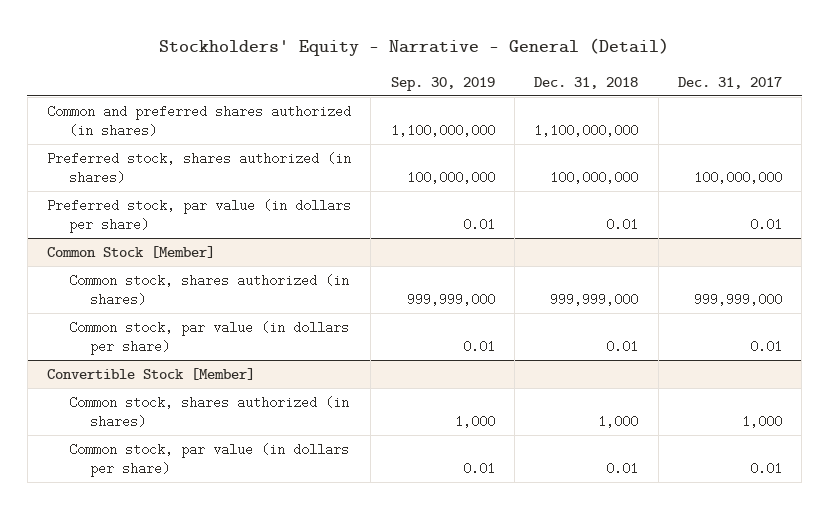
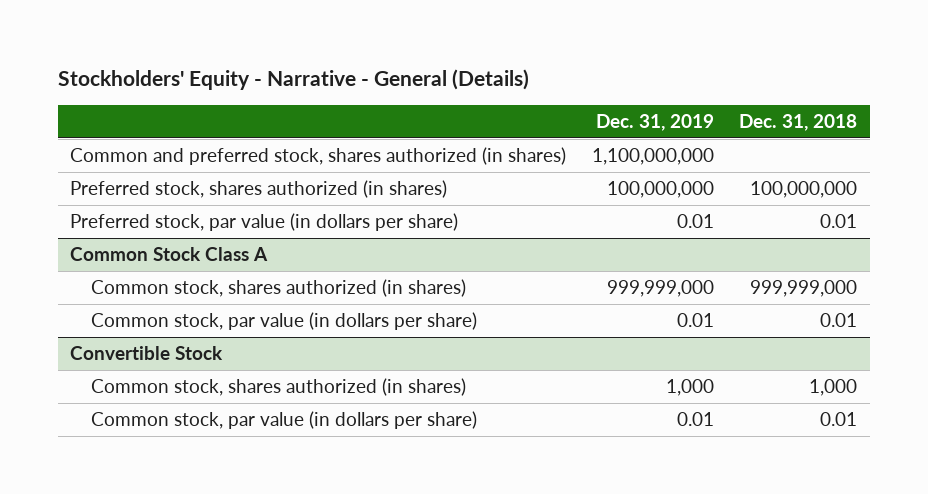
- Stockholders' Equity - Narrative - General (Detail)
+ Stockholders' Equity - Narrative - General (Details)
- | Sep. 30, 2019 | Dec. 31, 2018 | Dec. 31, 2017
+ | Dec. 31, 2019 | Dec. 31, 2018
- Common and preferred shares authorized (in shares) | 1,100,000,000 | 1,100,000,000 |
+ Common and preferred stock, shares authorized (in shares) | 1,100,000,000 |
- Common Stock [Member]
+ Common Stock Class A
- Convertible Stock [Member]
+ Convertible Stock

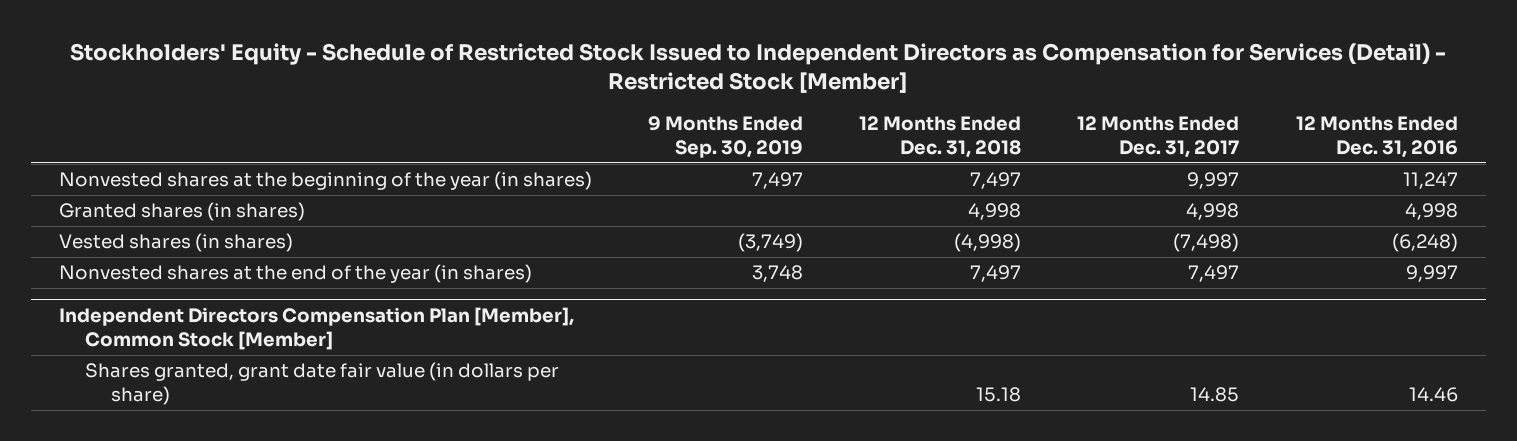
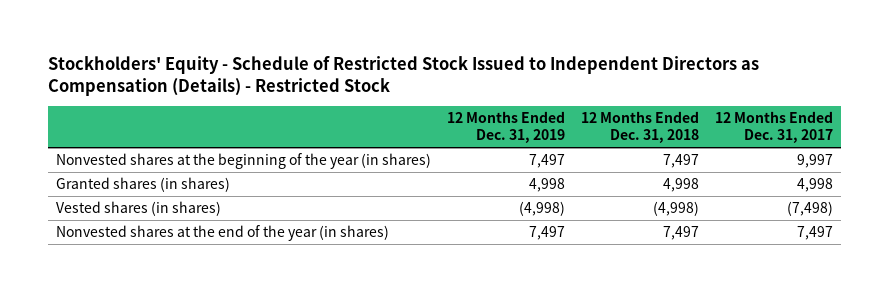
- Stockholders' Equity - Schedule of Restricted Stock Issued to Independent Directors as Compensation for Services (Detail) - Restricted Stock [Member]
+ Stockholders' Equity - Schedule of Restricted Stock Issued to Independent Directors as Compensation (Details) - Restricted Stock
- | 9 Months Ended Sep. 30, 2019 | 12 Months Ended Dec. 31, 2018 | 12 Months Ended Dec. 31, 2017 | 12 Months Ended Dec. 31, 2016
+ | 12 Months Ended Dec. 31, 2019 | 12 Months Ended Dec. 31, 2018 | 12 Months Ended Dec. 31, 2017
- Independent Directors Compensation Plan [Member], Common Stock [Member]
- Shares granted, grant date fair value (in dollars per share) | | 15.18 | 14.85 | 14.46

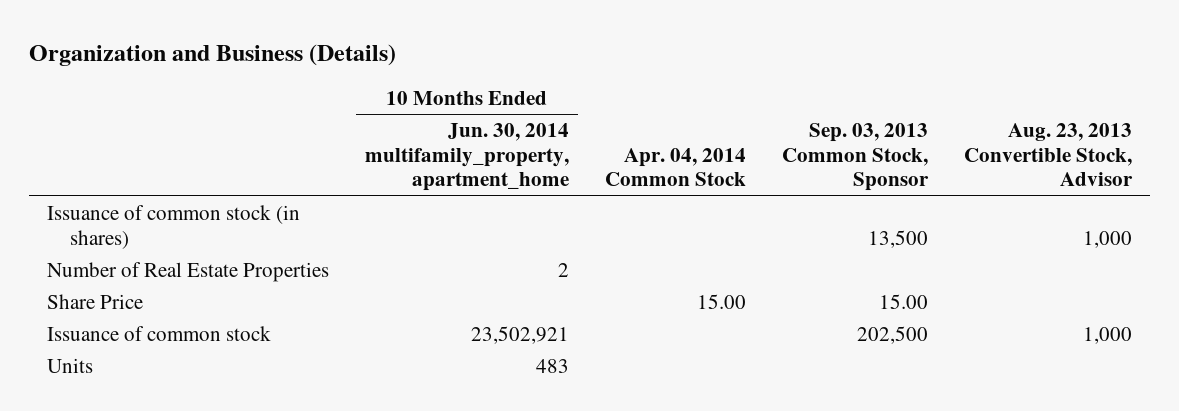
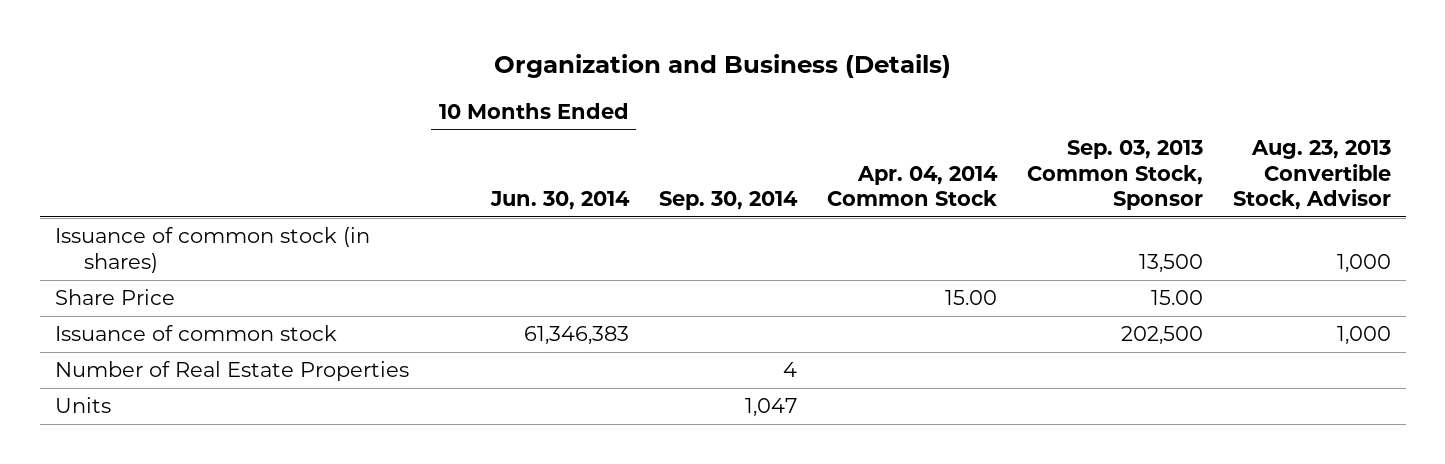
- | 10 Months Ended Jun. 30, 2014 multifamily_property, apartment_home | Apr. 04, 2014 Common Stock | Sep. 03, 2013 Common Stock, Sponsor | Aug. 23, 2013 Convertible Stock, Advisor
+ | 10 Months Ended Jun. 30, 2014 | Sep. 30, 2014 | Apr. 04, 2014 Common Stock | Sep. 03, 2013 Common Stock, Sponsor | Aug. 23, 2013 Convertible Stock, Advisor
moved down: Number of Real Estate Properties | | 4 | | |

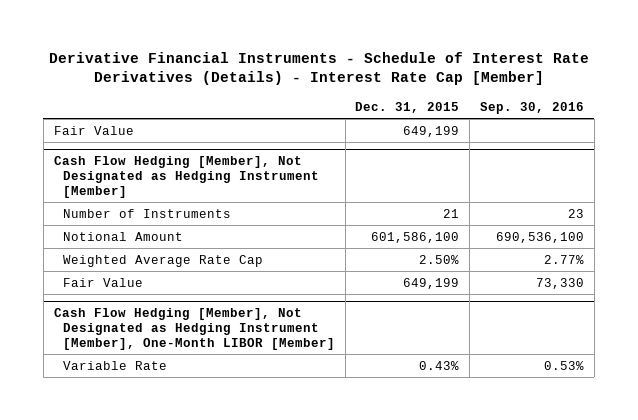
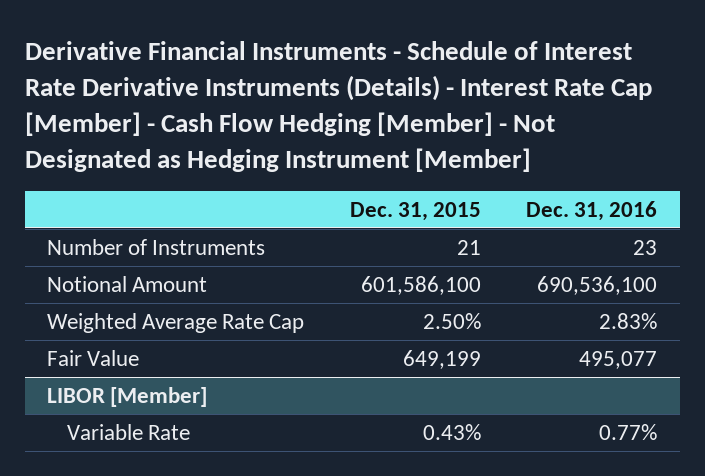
- Derivative Financial Instruments - Schedule of Interest Rate Derivatives (Details) - Interest Rate Cap [Member]
+ Derivative Financial Instruments - Schedule of Interest Rate Derivative Instruments (Details) - Interest Rate Cap [Member] - Cash Flow Hedging [Member] - Not Designated as Hedging Instrument [Member]
- | Dec. 31, 2015 | Sep. 30, 2016
+ | Dec. 31, 2015 | Dec. 31, 2016
- Fair Value | 649,199 |
- Cash Flow Hedging [Member], Not Designated as Hedging Instrument [Member]
- Cash Flow Hedging [Member], Not Designated as Hedging Instrument [Member], One-Month LIBOR [Member]
+ LIBOR [Member]

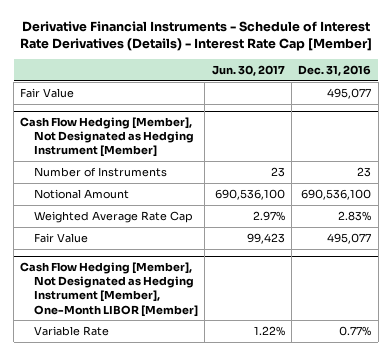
- Derivative Financial Instruments - Schedule of Interest Rate Derivative Instruments (Details) - Interest Rate Cap [Member] - Cash Flow Hedging [Member] - Not Designated as Hedging Instrument [Member]
+ Derivative Financial Instruments - Schedule of Interest Rate Derivatives (Details) - Interest Rate Cap [Member]
- | Dec. 31, 2015 | Dec. 31, 2016
+ | Jun. 30, 2017 | Dec. 31, 2016
+ Fair Value | | 495,077
+ Cash Flow Hedging [Member], Not Designated as Hedging Instrument [Member]
- LIBOR [Member]
+ Cash Flow Hedging [Member], Not Designated as Hedging Instrument [Member], One-Month LIBOR [Member]

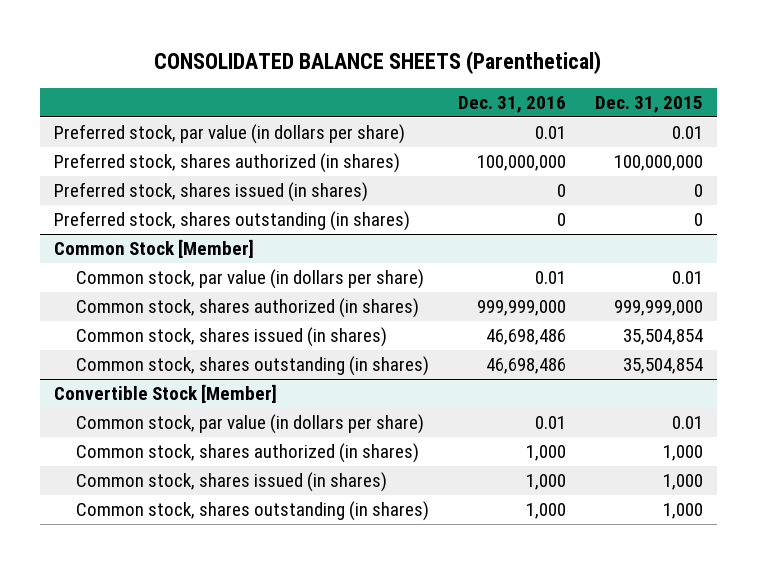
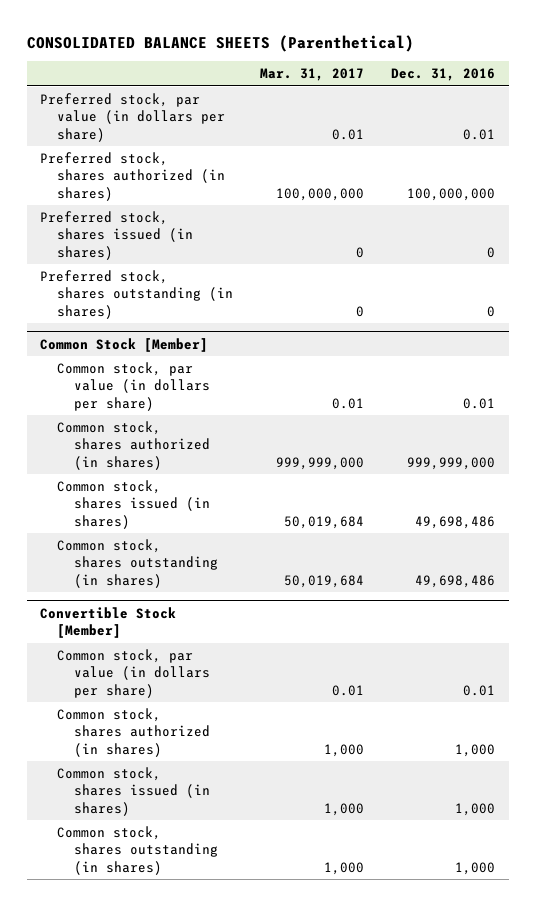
- | Dec. 31, 2016 | Dec. 31, 2015
+ | Mar. 31, 2017 | Dec. 31, 2016
@ Common Stock [Member]
- Common stock, shares issued (in shares) | 46,698,486 | 35,504,854
- Common stock, shares outstanding (in shares) | 46,698,486 | 35,504,854
+ Common stock, shares issued (in shares) | 50,019,684 | 49,698,486
+ Common stock, shares outstanding (in shares) | 50,019,684 | 49,698,486

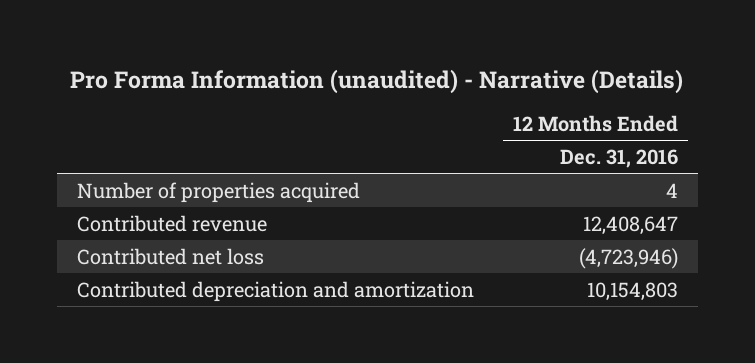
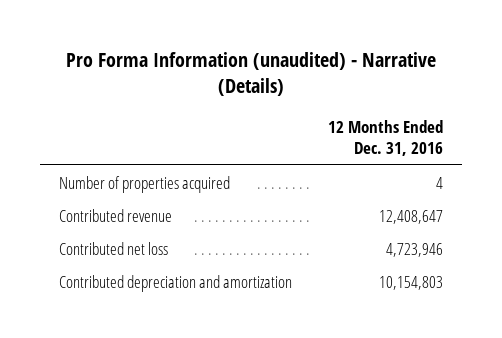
- Contributed net loss | (4,723,946)
+ Contributed net loss | 4,723,946

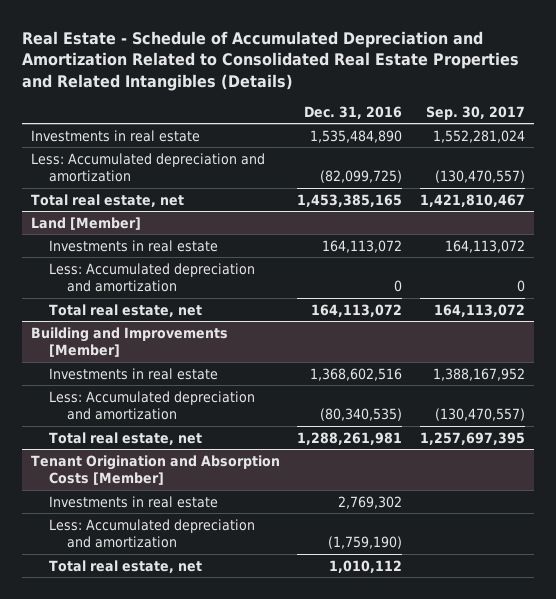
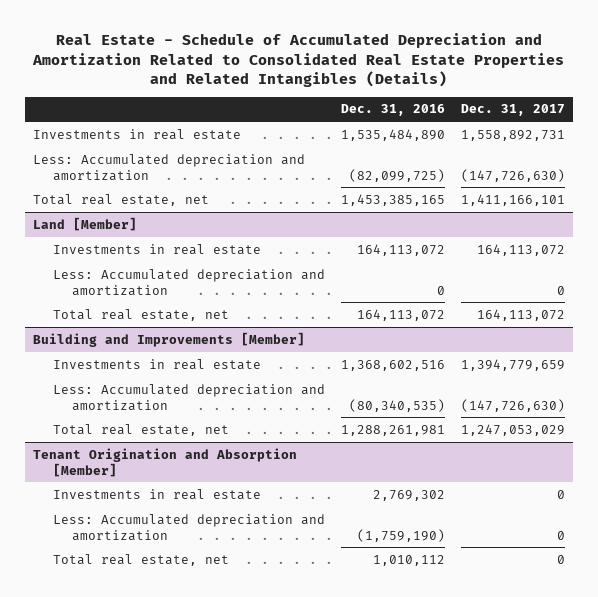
- | Dec. 31, 2016 | Sep. 30, 2017
+ | Dec. 31, 2016 | Dec. 31, 2017
- Tenant Origination and Absorption Costs [Member]
+ Tenant Origination and Absorption [Member]

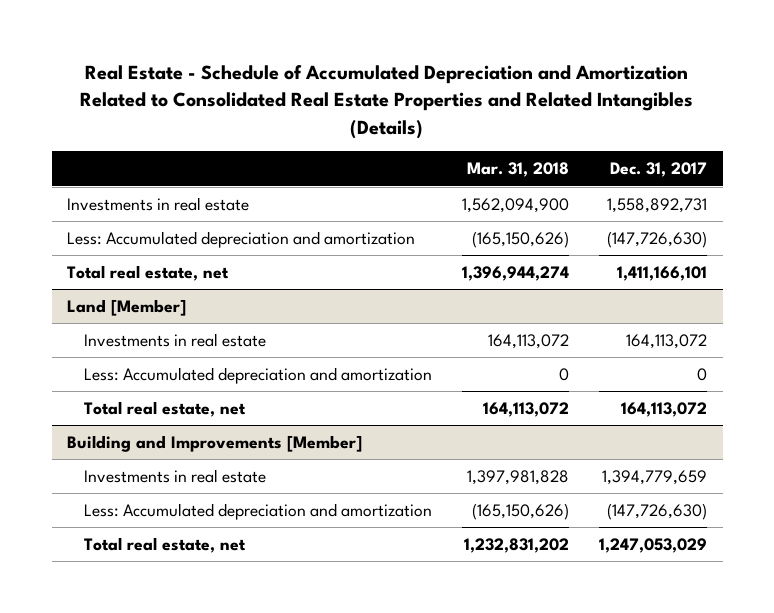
- | Dec. 31, 2016 | Dec. 31, 2017
+ | Mar. 31, 2018 | Dec. 31, 2017
- Tenant Origination and Absorption [Member]
- Investments in real estate | 2,769,302 | 0
- Less: Accumulated depreciation and amortization | (1,759,190) | 0
- Total real estate, net | 1,010,112 | 0

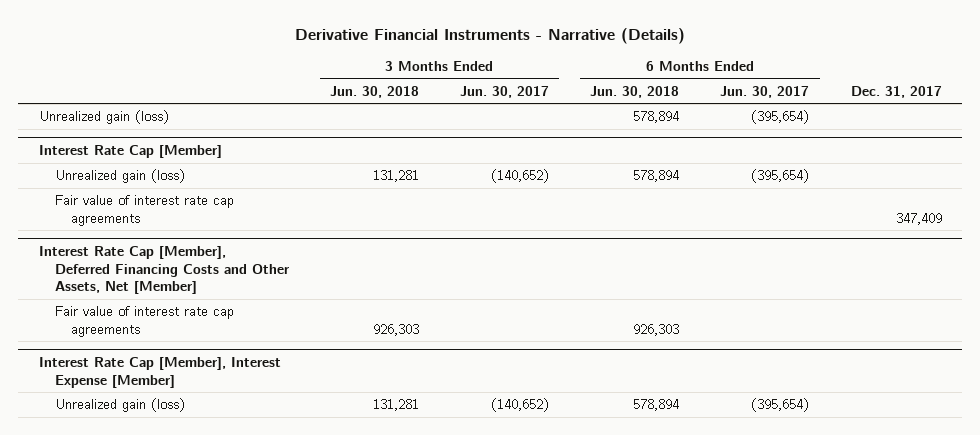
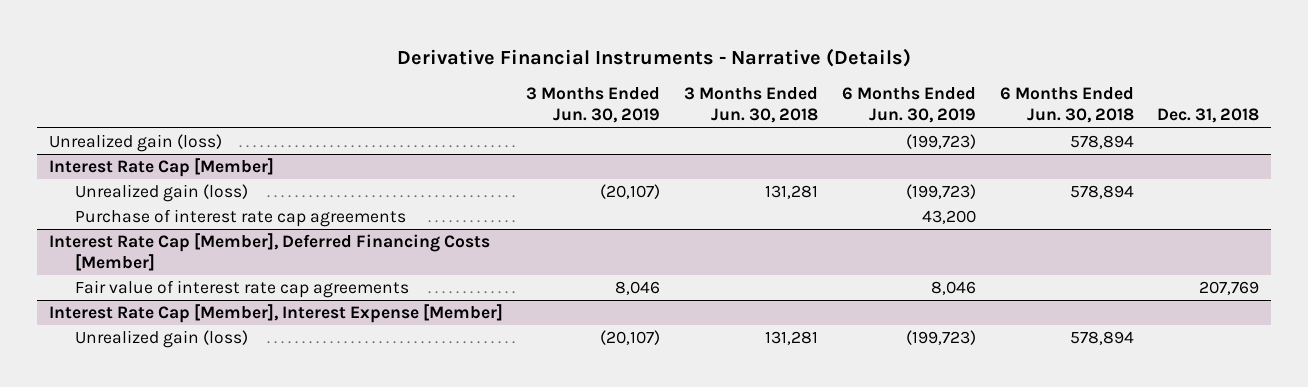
- | 3 Months Ended Jun. 30, 2018 | 3 Months Ended Jun. 30, 2017 | 6 Months Ended Jun. 30, 2018 | 6 Months Ended Jun. 30, 2017 | Dec. 31, 2017
+ | 3 Months Ended Jun. 30, 2019 | 3 Months Ended Jun. 30, 2018 | 6 Months Ended Jun. 30, 2019 | 6 Months Ended Jun. 30, 2018 | Dec. 31, 2018
@ Interest Rate Cap [Member]
+ Purchase of interest rate cap agreements | | | 43,200 | |
+ Interest Rate Cap [Member], Deferred Financing Costs [Member]
- Interest Rate Cap [Member], Deferred Financing Costs and Other Assets, Net [Member]
- Fair value of interest rate cap agreements | 926,303 | | 926,303 | |

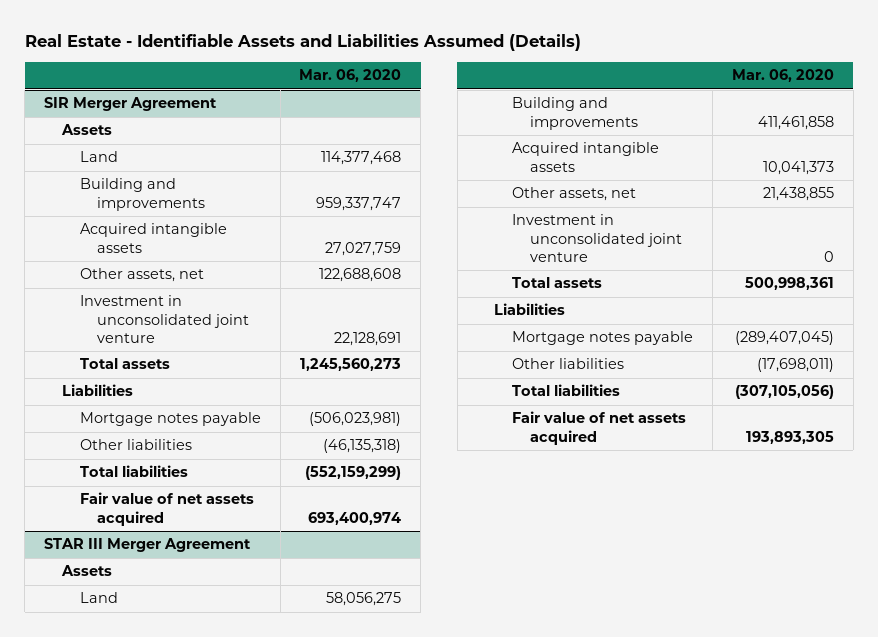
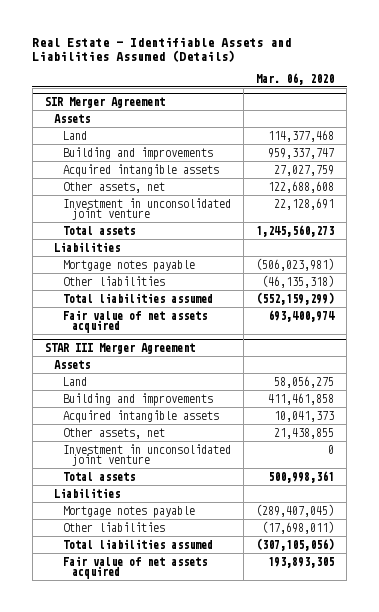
@ SIR Merger Agreement
- Total liabilities | (552,159,299)
+ Total liabilities assumed | (552,159,299)
@ STAR III Merger Agreement
- Total liabilities | (307,105,056)
+ Total liabilities assumed | (307,105,056)

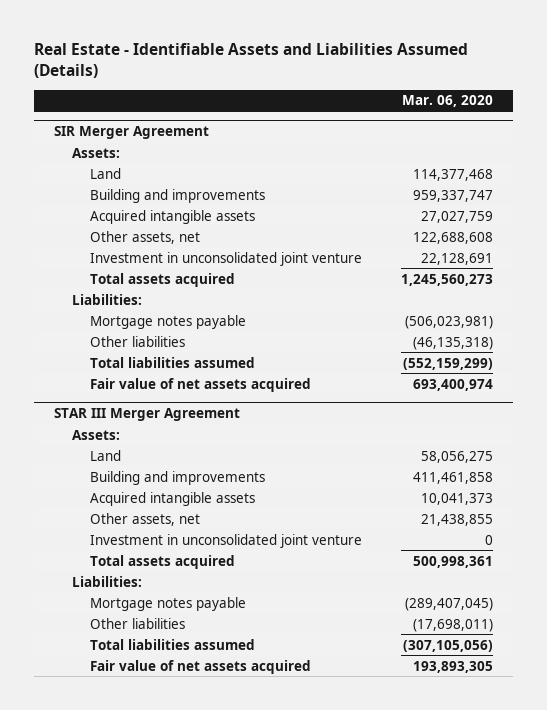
@ SIR Merger Agreement
- Assets
+ Assets:
- Total assets | 1,245,560,273
- Liabilities
+ Total assets acquired | 1,245,560,273
+ Liabilities:
@ STAR III Merger Agreement
- Assets
+ Assets:
- Total assets | 500,998,361
- Liabilities
+ Total assets acquired | 500,998,361
+ Liabilities:

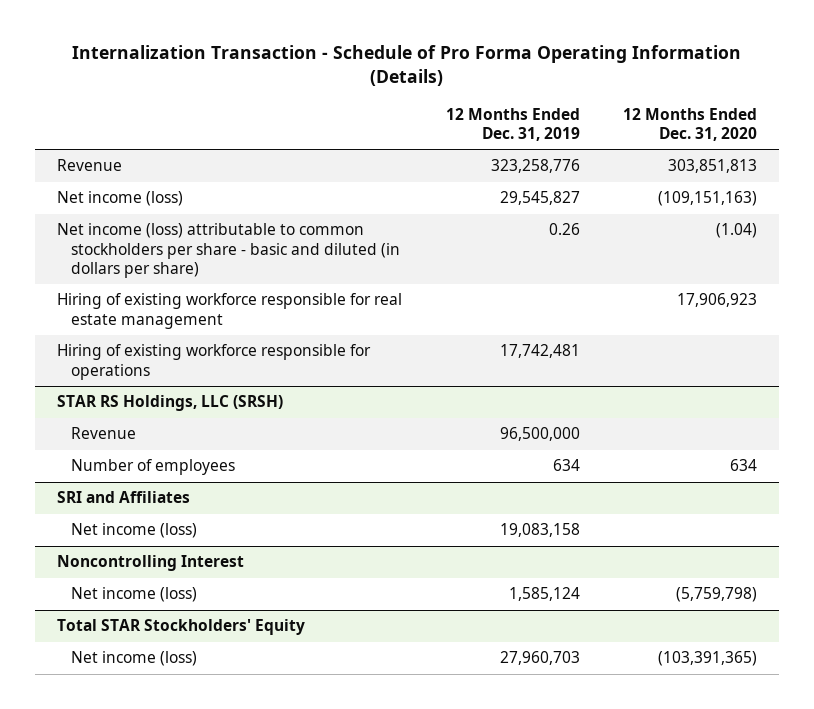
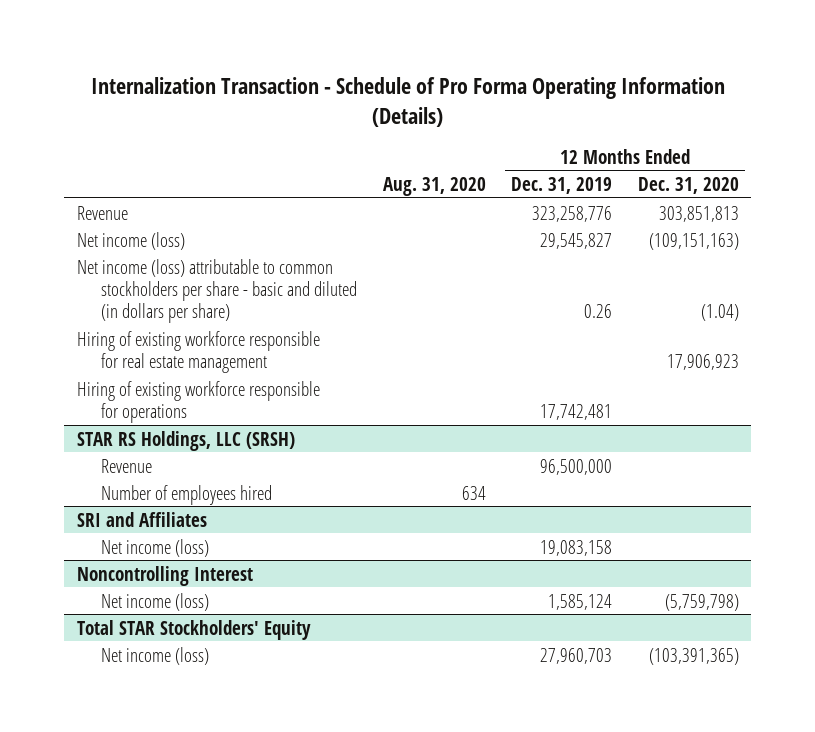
- | 12 Months Ended Dec. 31, 2019 | 12 Months Ended Dec. 31, 2020
+ | Aug. 31, 2020 | 12 Months Ended Dec. 31, 2019 | 12 Months Ended Dec. 31, 2020
@ STAR RS Holdings, LLC (SRSH)
- Number of employees | 634 | 634
+ Number of employees hired | 634 | |

